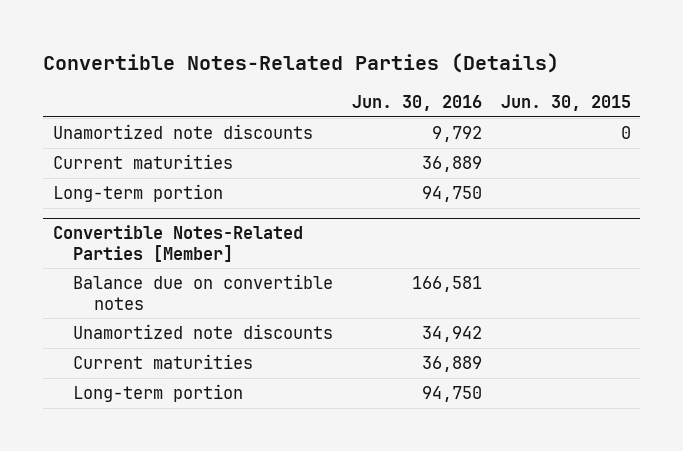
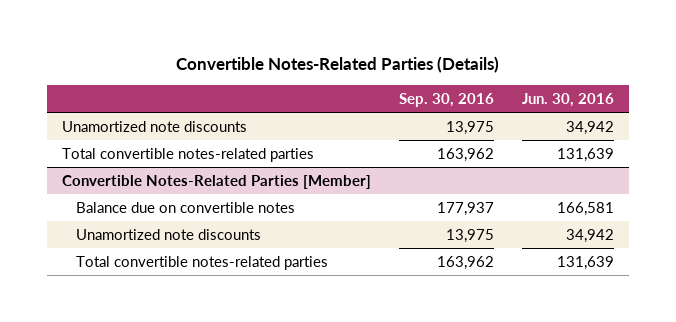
- | Jun. 30, 2016 | Jun. 30, 2015
+ | Sep. 30, 2016 | Jun. 30, 2016
- Unamortized note discounts | 9,792 | 0
- Current maturities | 36,889 |
- Long-term portion | 94,750 |
+ Unamortized note discounts | 13,975 | 34,942
+ Total convertible notes-related parties | 163,962 | 131,639
@ Convertible Notes-Related Parties [Member]
- Current maturities | 36,889 |
- Long-term portion | 94,750 |
+ Total convertible notes-related parties | 163,962 | 131,639

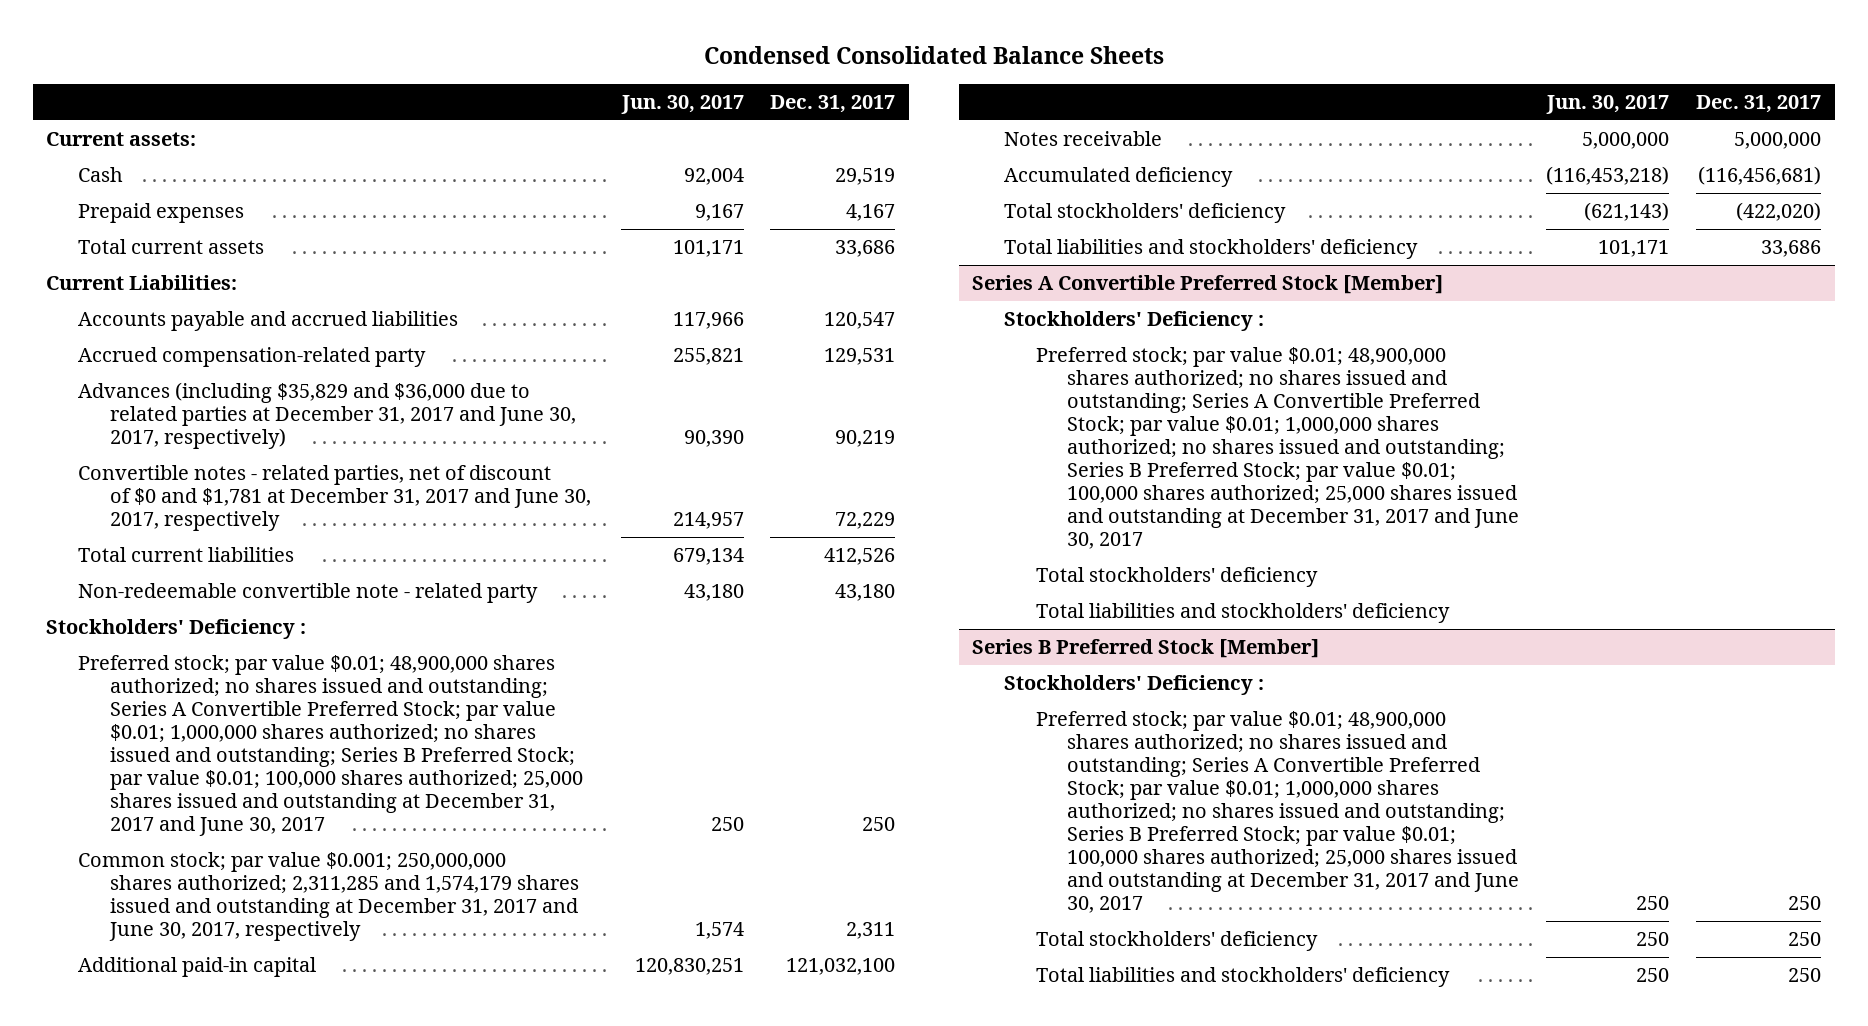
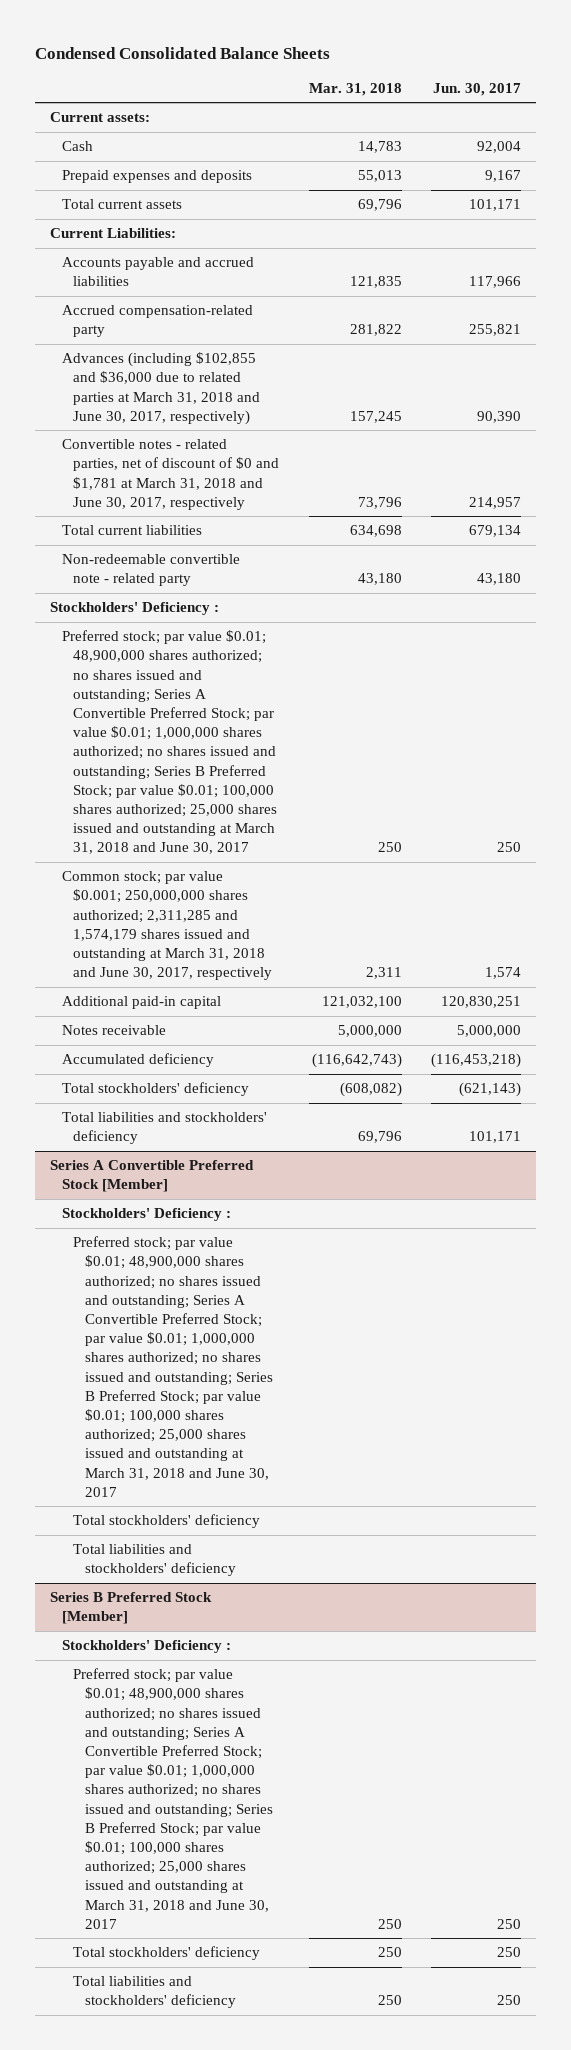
- | Jun. 30, 2017 | Dec. 31, 2017
+ | Mar. 31, 2018 | Jun. 30, 2017
- Prepaid expenses | 9,167 | 4,167
+ Prepaid expenses and deposits | 55,013 | 9,167
- Advances (including $35,829 and $36,000 due to related parties at December 31, 2017 and June 30, 2017, respectively) | 90,390 | 90,219
- Convertible notes - related parties, net of discount of $0 and $1,781 at December 31, 2017 and June 30, 2017, respectively | 214,957 | 72,229
+ Advances (including $102,855 and $36,000 due to related parties at March 31, 2018 and June 30, 2017, respectively) | 157,245 | 90,390
+ Convertible notes - related parties, net of discount of $0 and $1,781 at March 31, 2018 and June 30, 2017, respectively | 73,796 | 214,957
- Preferred stock; par value $0.01; 48,900,000 shares authorized; no shares issued and outstanding; Series A Convertible Preferred Stock; par value $0.01; 1,000,000 shares authorized; no shares issued and outstanding; Series B Preferred Stock; par value $0.01; 100,000 shares authorized; 25,000 shares issued and outstanding at December 31, 2017 and June 30, 2017 | 250 | 250
- Common stock; par value $0.001; 250,000,000 shares authorized; 2,311,285 and 1,574,179 shares issued and outstanding at December 31, 2017 and June 30, 2017, respectively | 1,574 | 2,311
+ Preferred stock; par value $0.01; 48,900,000 shares authorized; no shares issued and outstanding; Series A Convertible Preferred Stock; par value $0.01; 1,000,000 shares authorized; no shares issued and outstanding; Series B Preferred Stock; par value $0.01; 100,000 shares authorized; 25,000 shares issued and outstanding at March 31, 2018 and June 30, 2017 | 250 | 250
+ Common stock; par value $0.001; 250,000,000 shares authorized; 2,311,285 and 1,574,179 shares issued and outstanding at March 31, 2018 and June 30, 2017, respectively | 2,311 | 1,574
@ Series A Convertible Preferred Stock [Member]
- Preferred stock; par value $0.01; 48,900,000 shares authorized; no shares issued and outstanding; Series A Convertible Preferred Stock; par value $0.01; 1,000,000 shares authorized; no shares issued and outstanding; Series B Preferred Stock; par value $0.01; 100,000 shares authorized; 25,000 shares issued and outstanding at December 31, 2017 and June 30, 2017
+ Preferred stock; par value $0.01; 48,900,000 shares authorized; no shares issued and outstanding; Series A Convertible Preferred Stock; par value $0.01; 1,000,000 shares authorized; no shares issued and outstanding; Series B Preferred Stock; par value $0.01; 100,000 shares authorized; 25,000 shares issued and outstanding at March 31, 2018 and June 30, 2017
@ Series B Preferred Stock [Member]
- Preferred stock; par value $0.01; 48,900,000 shares authorized; no shares issued and outstanding; Series A Convertible Preferred Stock; par value $0.01; 1,000,000 shares authorized; no shares issued and outstanding; Series B Preferred Stock; par value $0.01; 100,000 shares authorized; 25,000 shares issued and outstanding at December 31, 2017 and June 30, 2017 | 250 | 250
+ Preferred stock; par value $0.01; 48,900,000 shares authorized; no shares issued and outstanding; Series A Convertible Preferred Stock; par value $0.01; 1,000,000 shares authorized; no shares issued and outstanding; Series B Preferred Stock; par value $0.01; 100,000 shares authorized; 25,000 shares issued and outstanding at March 31, 2018 and June 30, 2017 | 250 | 250

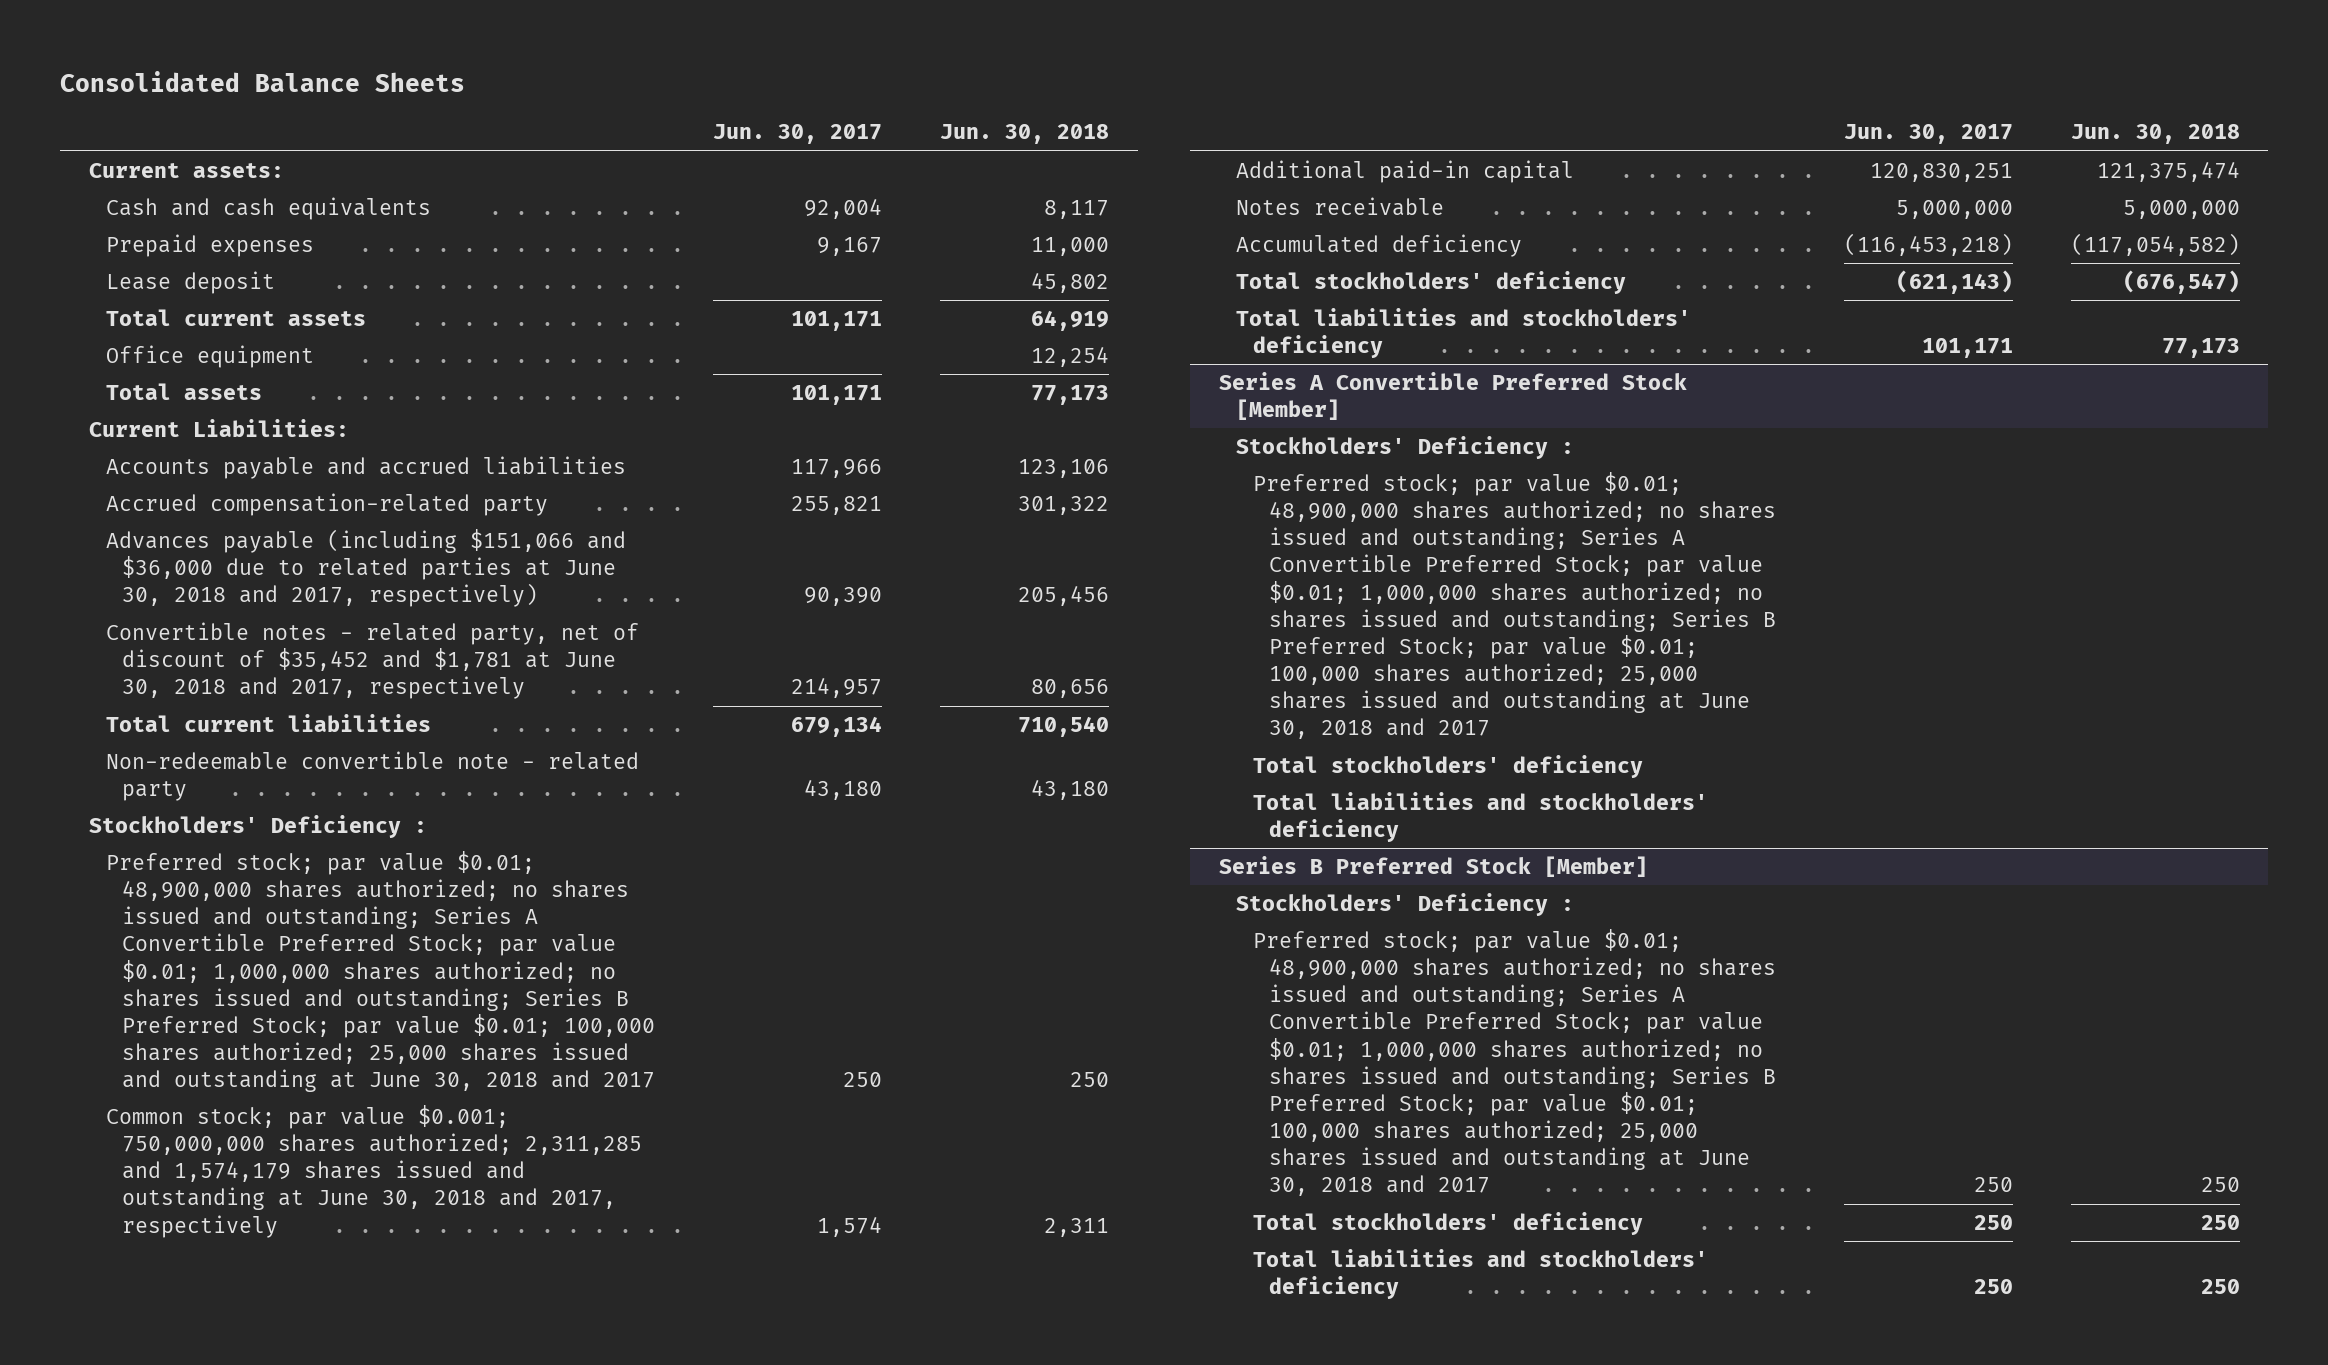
- Condensed Consolidated Balance Sheets
+ Consolidated Balance Sheets
- | Mar. 31, 2018 | Jun. 30, 2017
+ | Jun. 30, 2017 | Jun. 30, 2018
- Cash | 14,783 | 92,004
- Prepaid expenses and deposits | 55,013 | 9,167
+ Cash and cash equivalents | 92,004 | 8,117
+ Prepaid expenses | 9,167 | 11,000
+ Lease deposit | | 45,802
+ Office equipment | | 12,254
+ Total assets | 101,171 | 77,173
- Advances (including $102,855 and $36,000 due to related parties at March 31, 2018 and June 30, 2017, respectively) | 157,245 | 90,390
- Convertible notes - related parties, net of discount of $0 and $1,781 at March 31, 2018 and June 30, 2017, respectively | 73,796 | 214,957
+ Advances payable (including $151,066 and $36,000 due to related parties at June 30, 2018 and 2017, respectively) | 90,390 | 205,456
+ Convertible notes - related party, net of discount of $35,452 and $1,781 at June 30, 2018 and 2017, respectively | 214,957 | 80,656
- Preferred stock; par value $0.01; 48,900,000 shares authorized; no shares issued and outstanding; Series A Convertible Preferred Stock; par value $0.01; 1,000,000 shares authorized; no shares issued and outstanding; Series B Preferred Stock; par value $0.01; 100,000 shares authorized; 25,000 shares issued and outstanding at March 31, 2018 and June 30, 2017 | 250 | 250
- Common stock; par value $0.001; 250,000,000 shares authorized; 2,311,285 and 1,574,179 shares issued and outstanding at March 31, 2018 and June 30, 2017, respectively | 2,311 | 1,574
+ Preferred stock; par value $0.01; 48,900,000 shares authorized; no shares issued and outstanding; Series A Convertible Preferred Stock; par value $0.01; 1,000,000 shares authorized; no shares issued and outstanding; Series B Preferred Stock; par value $0.01; 100,000 shares authorized; 25,000 shares issued and outstanding at June 30, 2018 and 2017 | 250 | 250
+ Common stock; par value $0.001; 750,000,000 shares authorized; 2,311,285 and 1,574,179 shares issued and outstanding at June 30, 2018 and 2017, respectively | 1,574 | 2,311
@ Series A Convertible Preferred Stock [Member]
- Preferred stock; par value $0.01; 48,900,000 shares authorized; no shares issued and outstanding; Series A Convertible Preferred Stock; par value $0.01; 1,000,000 shares authorized; no shares issued and outstanding; Series B Preferred Stock; par value $0.01; 100,000 shares authorized; 25,000 shares issued and outstanding at March 31, 2018 and June 30, 2017
+ Preferred stock; par value $0.01; 48,900,000 shares authorized; no shares issued and outstanding; Series A Convertible Preferred Stock; par value $0.01; 1,000,000 shares authorized; no shares issued and outstanding; Series B Preferred Stock; par value $0.01; 100,000 shares authorized; 25,000 shares issued and outstanding at June 30, 2018 and 2017
@ Series B Preferred Stock [Member]
- Preferred stock; par value $0.01; 48,900,000 shares authorized; no shares issued and outstanding; Series A Convertible Preferred Stock; par value $0.01; 1,000,000 shares authorized; no shares issued and outstanding; Series B Preferred Stock; par value $0.01; 100,000 shares authorized; 25,000 shares issued and outstanding at March 31, 2018 and June 30, 2017 | 250 | 250
+ Preferred stock; par value $0.01; 48,900,000 shares authorized; no shares issued and outstanding; Series A Convertible Preferred Stock; par value $0.01; 1,000,000 shares authorized; no shares issued and outstanding; Series B Preferred Stock; par value $0.01; 100,000 shares authorized; 25,000 shares issued and outstanding at June 30, 2018 and 2017 | 250 | 250

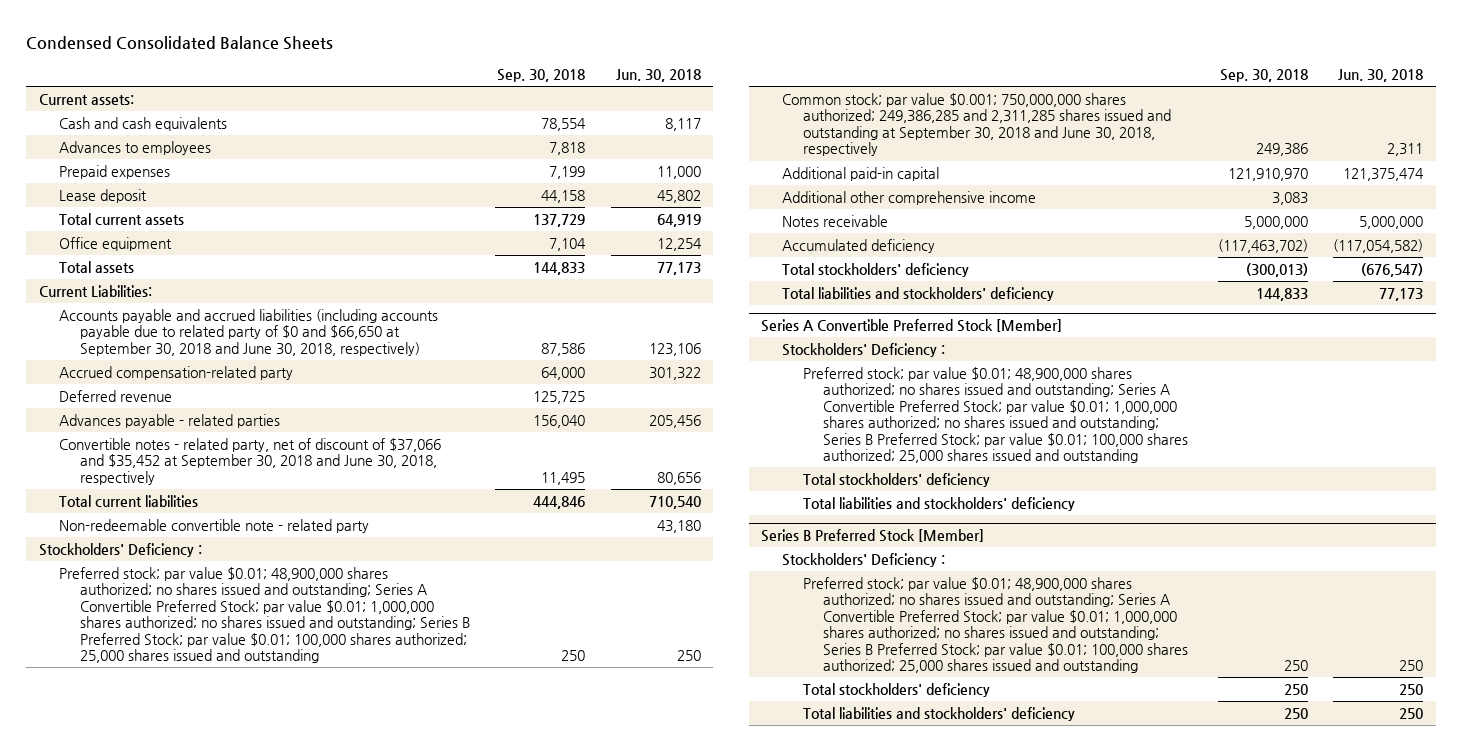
- Consolidated Balance Sheets
+ Condensed Consolidated Balance Sheets
- | Jun. 30, 2017 | Jun. 30, 2018
+ | Sep. 30, 2018 | Jun. 30, 2018
+ Advances to employees | 7,818 |
- Accounts payable and accrued liabilities | 117,966 | 123,106
+ Accounts payable and accrued liabilities (including accounts payable due to related party of $0 and $66,650 at September 30, 2018 and June 30, 2018, respectively) | 87,586 | 123,106
- Advances payable (including $151,066 and $36,000 due to related parties at June 30, 2018 and 2017, respectively) | 90,390 | 205,456
- Convertible notes - related party, net of discount of $35,452 and $1,781 at June 30, 2018 and 2017, respectively | 214,957 | 80,656
+ Deferred revenue | 125,725 |
+ Advances payable - related parties | 156,040 | 205,456
+ Convertible notes - related party, net of discount of $37,066 and $35,452 at September 30, 2018 and June 30, 2018, respectively | 11,495 | 80,656
- Preferred stock; par value $0.01; 48,900,000 shares authorized; no shares issued and outstanding; Series A Convertible Preferred Stock; par value $0.01; 1,000,000 shares authorized; no shares issued and outstanding; Series B Preferred Stock; par value $0.01; 100,000 shares authorized; 25,000 shares issued and outstanding at June 30, 2018 and 2017 | 250 | 250
- Common stock; par value $0.001; 750,000,000 shares authorized; 2,311,285 and 1,574,179 shares issued and outstanding at June 30, 2018 and 2017, respectively | 1,574 | 2,311
+ Preferred stock; par value $0.01; 48,900,000 shares authorized; no shares issued and outstanding; Series A Convertible Preferred Stock; par value $0.01; 1,000,000 shares authorized; no shares issued and outstanding; Series B Preferred Stock; par value $0.01; 100,000 shares authorized; 25,000 shares issued and outstanding | 250 | 250
+ Common stock; par value $0.001; 750,000,000 shares authorized; 249,386,285 and 2,311,285 shares issued and outstanding at September 30, 2018 and June 30, 2018, respectively | 249,386 | 2,311
+ Additional other comprehensive income | 3,083 |
@ Series A Convertible Preferred Stock [Member]
- Preferred stock; par value $0.01; 48,900,000 shares authorized; no shares issued and outstanding; Series A Convertible Preferred Stock; par value $0.01; 1,000,000 shares authorized; no shares issued and outstanding; Series B Preferred Stock; par value $0.01; 100,000 shares authorized; 25,000 shares issued and outstanding at June 30, 2018 and 2017
+ Preferred stock; par value $0.01; 48,900,000 shares authorized; no shares issued and outstanding; Series A Convertible Preferred Stock; par value $0.01; 1,000,000 shares authorized; no shares issued and outstanding; Series B Preferred Stock; par value $0.01; 100,000 shares authorized; 25,000 shares issued and outstanding
@ Series B Preferred Stock [Member]
- Preferred stock; par value $0.01; 48,900,000 shares authorized; no shares issued and outstanding; Series A Convertible Preferred Stock; par value $0.01; 1,000,000 shares authorized; no shares issued and outstanding; Series B Preferred Stock; par value $0.01; 100,000 shares authorized; 25,000 shares issued and outstanding at June 30, 2018 and 2017 | 250 | 250
+ Preferred stock; par value $0.01; 48,900,000 shares authorized; no shares issued and outstanding; Series A Convertible Preferred Stock; par value $0.01; 1,000,000 shares authorized; no shares issued and outstanding; Series B Preferred Stock; par value $0.01; 100,000 shares authorized; 25,000 shares issued and outstanding | 250 | 250

